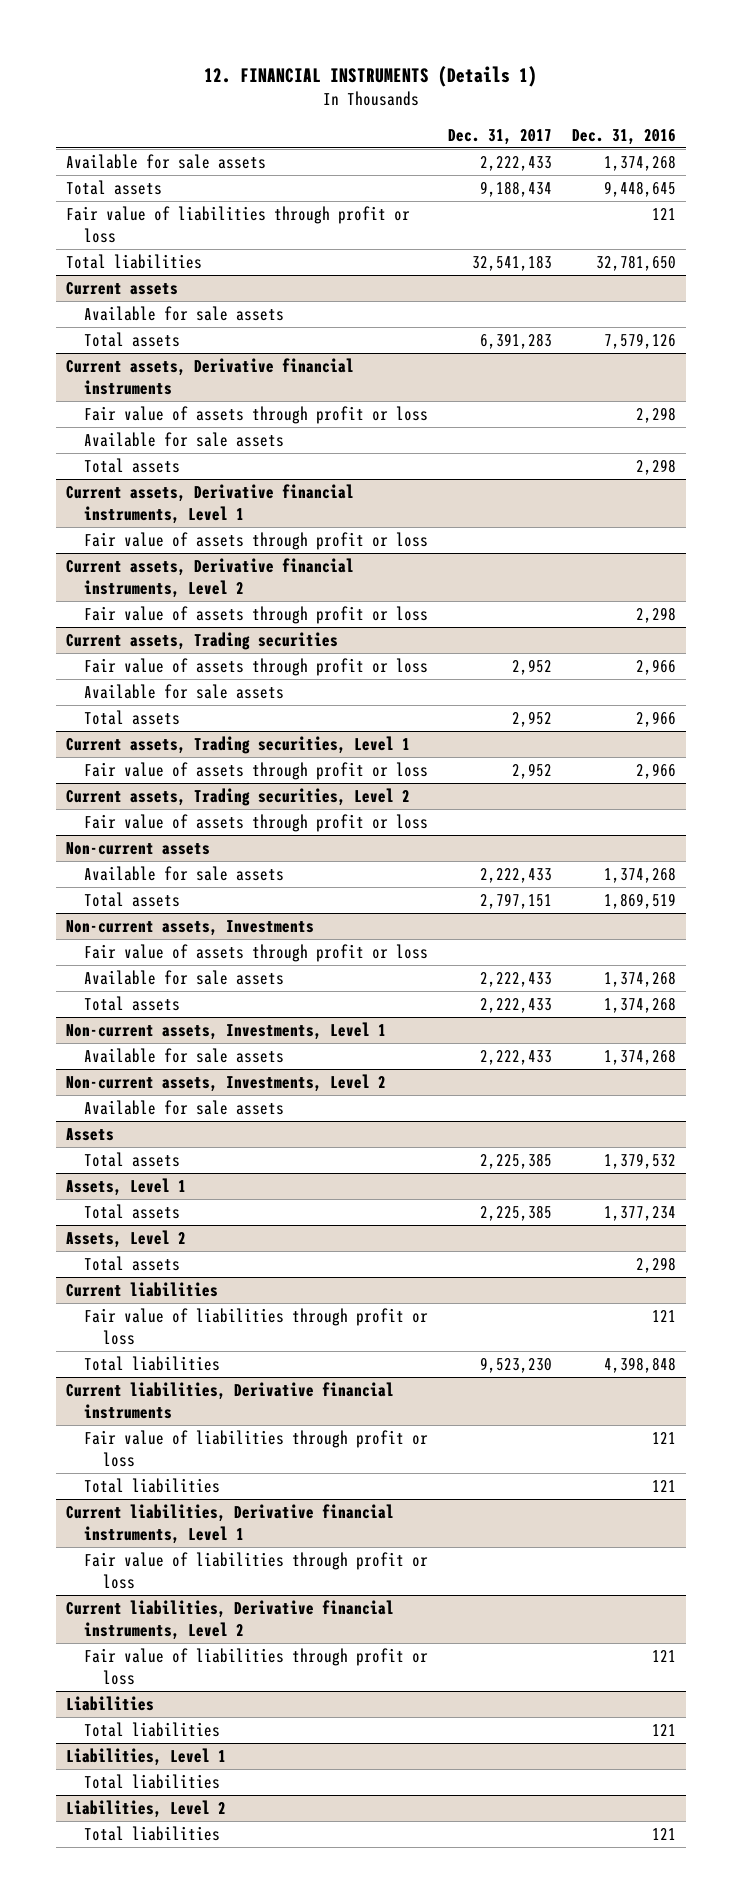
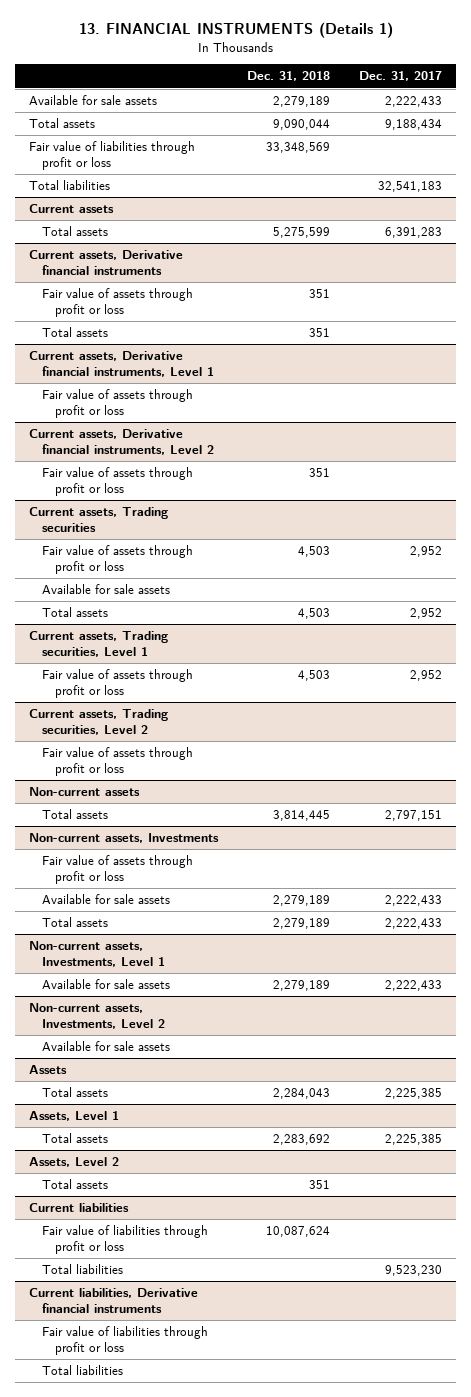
- 12. FINANCIAL INSTRUMENTS (Details 1)
+ 13. FINANCIAL INSTRUMENTS (Details 1)
- | Dec. 31, 2017 | Dec. 31, 2016
+ | Dec. 31, 2018 | Dec. 31, 2017
@ Current assets
- Available for sale assets
@ Current assets, Derivative financial instruments
- Available for sale assets
@ Non-current assets
- Available for sale assets | 2,222,433 | 1,374,268
- Current liabilities, Derivative financial instruments, Level 1
- Fair value of liabilities through profit or loss
- Current liabilities, Derivative financial instruments, Level 2
- Fair value of liabilities through profit or loss | | 121
- Liabilities
- Total liabilities | | 121
- Liabilities, Level 1
- Total liabilities
- Liabilities, Level 2
- Total liabilities | | 121

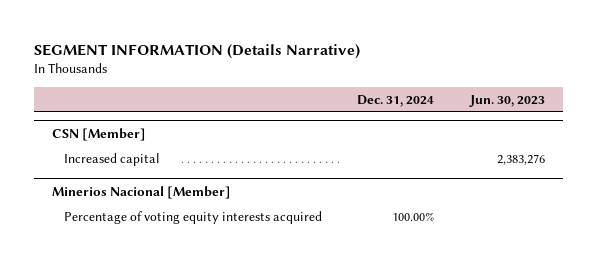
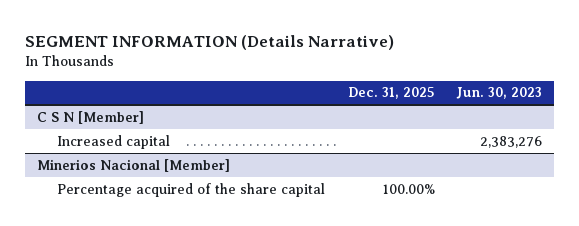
- | Dec. 31, 2024 | Jun. 30, 2023
+ | Dec. 31, 2025 | Jun. 30, 2023
- CSN [Member]
+ C S N [Member]
@ Minerios Nacional [Member]
- Percentage of voting equity interests acquired | 100.00% |
+ Percentage acquired of the share capital | 100.00% |

